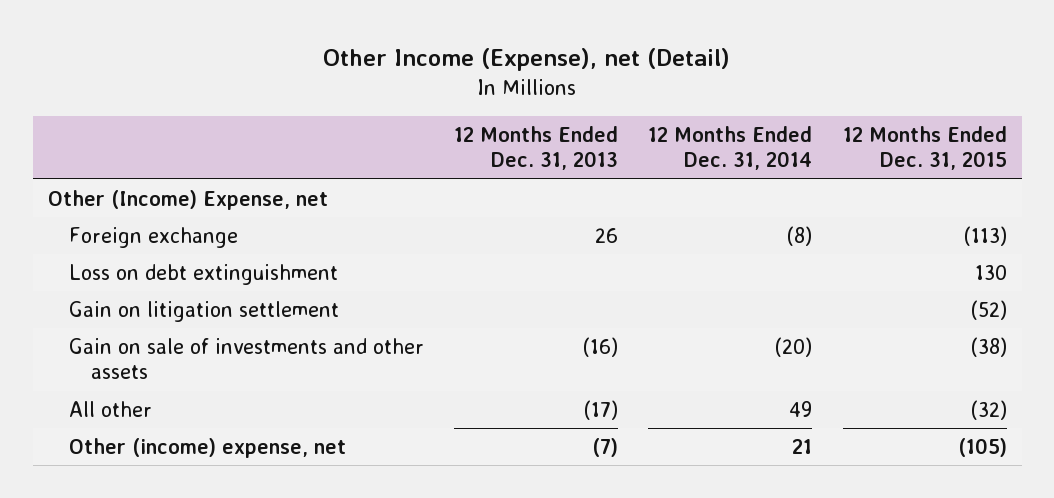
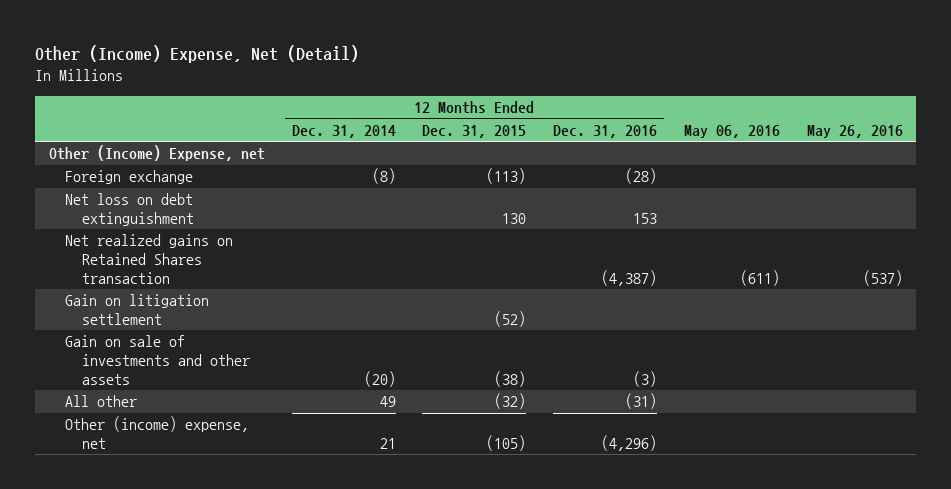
- Other Income (Expense), net (Detail)
+ Other (Income) Expense, Net (Detail)
- | 12 Months Ended Dec. 31, 2013 | 12 Months Ended Dec. 31, 2014 | 12 Months Ended Dec. 31, 2015
+ | 12 Months Ended Dec. 31, 2014 | 12 Months Ended Dec. 31, 2015 | 12 Months Ended Dec. 31, 2016 | May 06, 2016 | May 26, 2016
- Loss on debt extinguishment | | | 130
+ Net loss on debt extinguishment | | 130 | 153 | |
+ Net realized gains on Retained Shares transaction | | | (4,387) | (611) | (537)

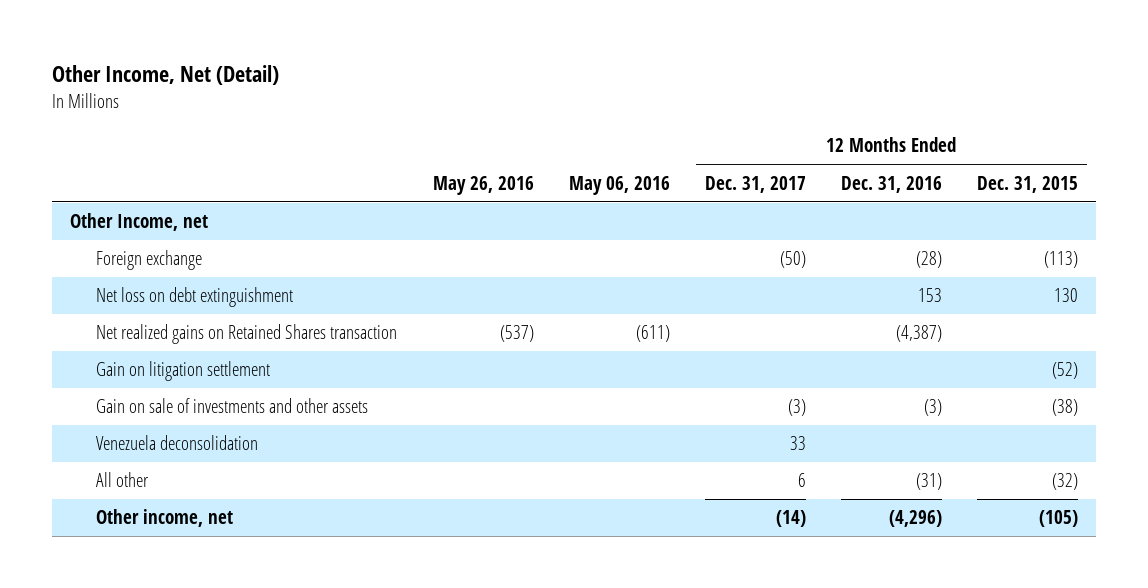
- Other (Income) Expense, Net (Detail)
+ Other Income, Net (Detail)
- | 12 Months Ended Dec. 31, 2014 | 12 Months Ended Dec. 31, 2015 | 12 Months Ended Dec. 31, 2016 | May 06, 2016 | May 26, 2016
+ | May 26, 2016 | May 06, 2016 | 12 Months Ended Dec. 31, 2017 | 12 Months Ended Dec. 31, 2016 | 12 Months Ended Dec. 31, 2015
- Other (Income) Expense, net
+ Other Income, net
+ Venezuela deconsolidation | | | 33 | |
- Other (income) expense, net | 21 | (105) | (4,296) | |
+ Other income, net | | | (14) | (4,296) | (105)

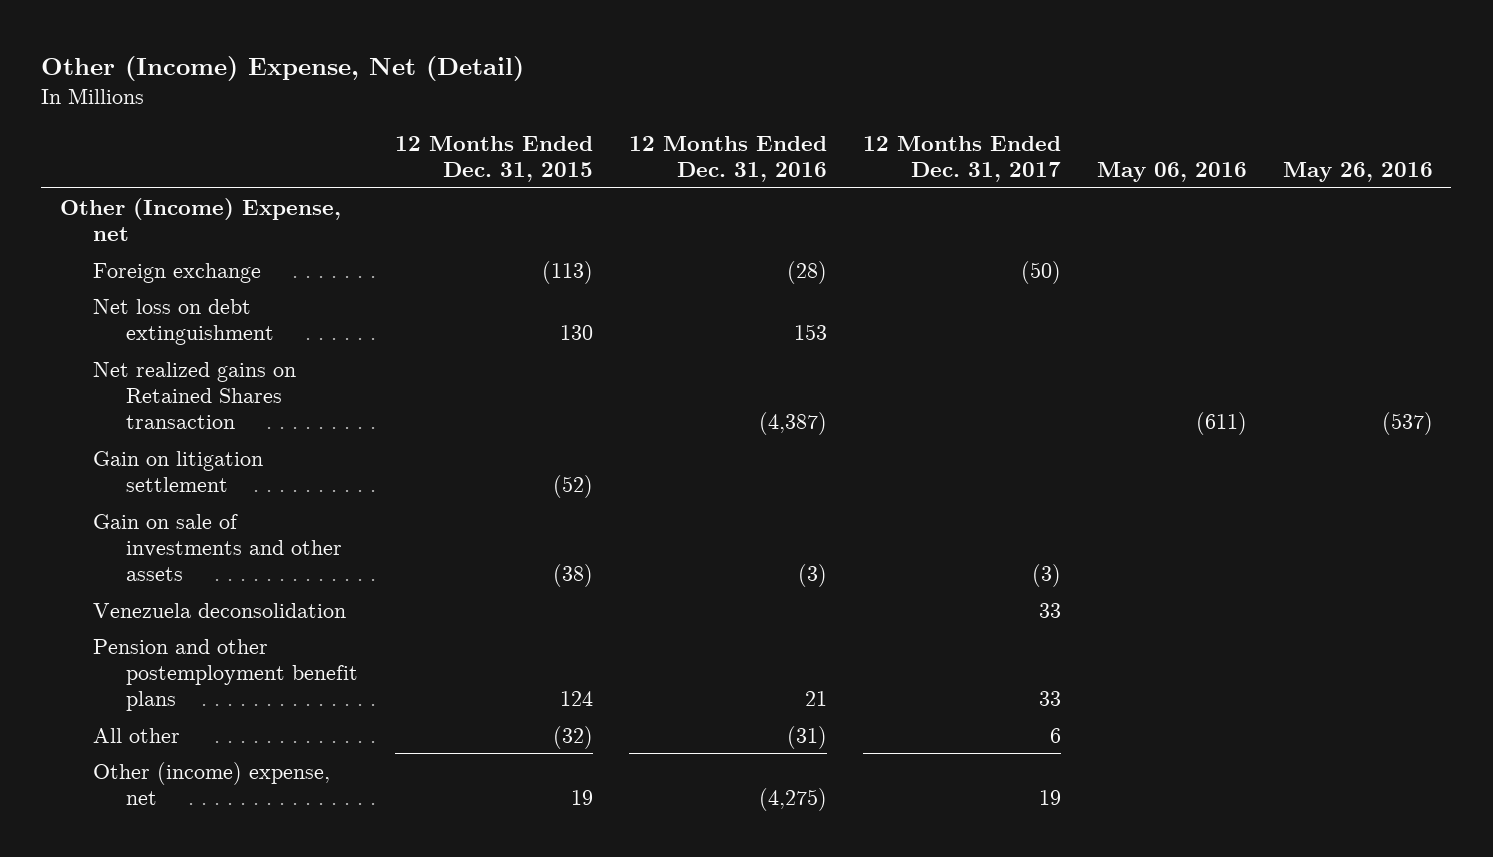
- Other Income, Net (Detail)
+ Other (Income) Expense, Net (Detail)
- | May 26, 2016 | May 06, 2016 | 12 Months Ended Dec. 31, 2017 | 12 Months Ended Dec. 31, 2016 | 12 Months Ended Dec. 31, 2015
+ | 12 Months Ended Dec. 31, 2015 | 12 Months Ended Dec. 31, 2016 | 12 Months Ended Dec. 31, 2017 | May 06, 2016 | May 26, 2016
- Other Income, net
+ Other (Income) Expense, net
+ Pension and other postemployment benefit plans | 124 | 21 | 33 | |
- Other income, net | | | (14) | (4,296) | (105)
+ Other (income) expense, net | 19 | (4,275) | 19 | |

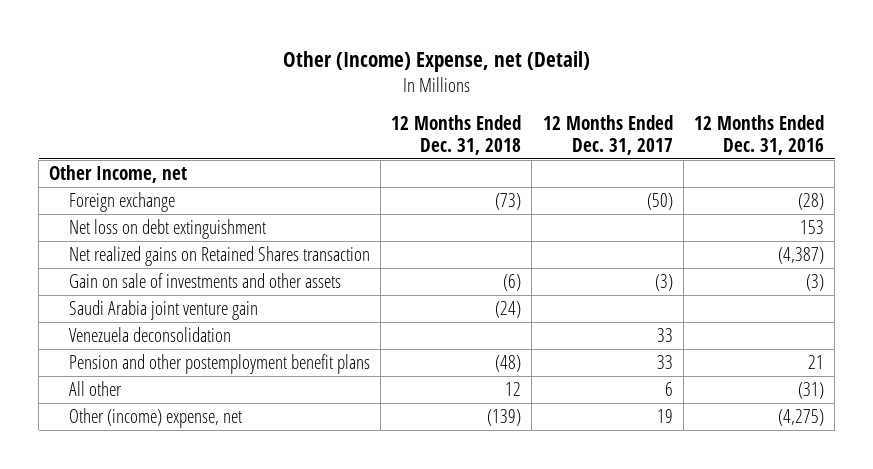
- Other (Income) Expense, Net (Detail)
+ Other (Income) Expense, net (Detail)
- | 12 Months Ended Dec. 31, 2015 | 12 Months Ended Dec. 31, 2016 | 12 Months Ended Dec. 31, 2017 | May 06, 2016 | May 26, 2016
+ | 12 Months Ended Dec. 31, 2018 | 12 Months Ended Dec. 31, 2017 | 12 Months Ended Dec. 31, 2016
- Other (Income) Expense, net
+ Other Income, net
- Gain on litigation settlement | (52) | | | |
+ Saudi Arabia joint venture gain | (24) | |

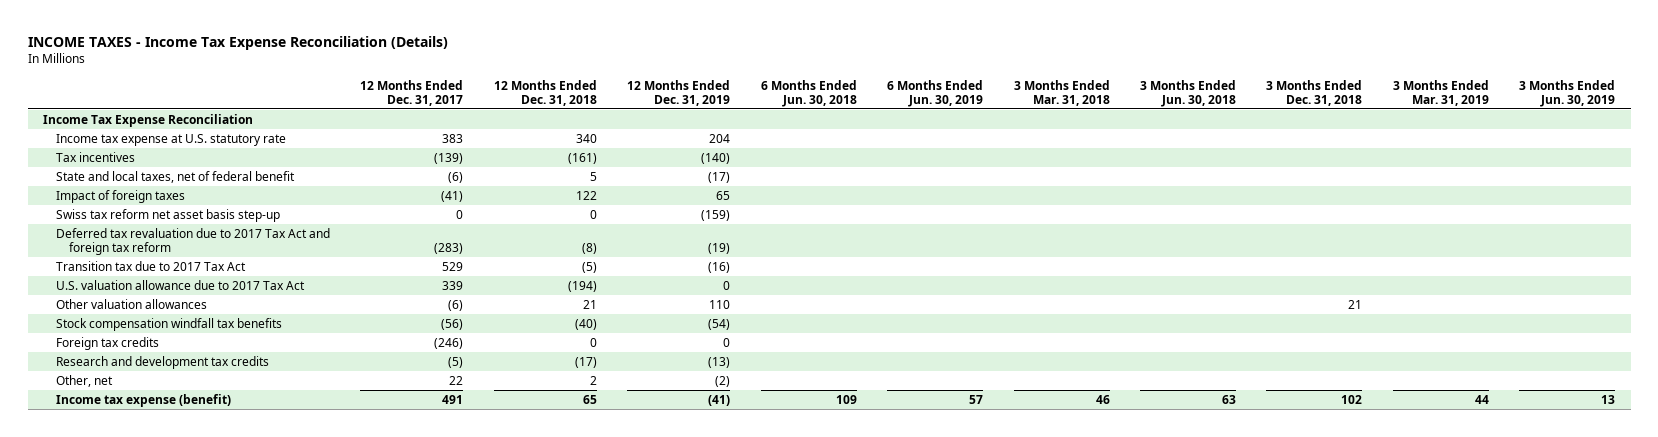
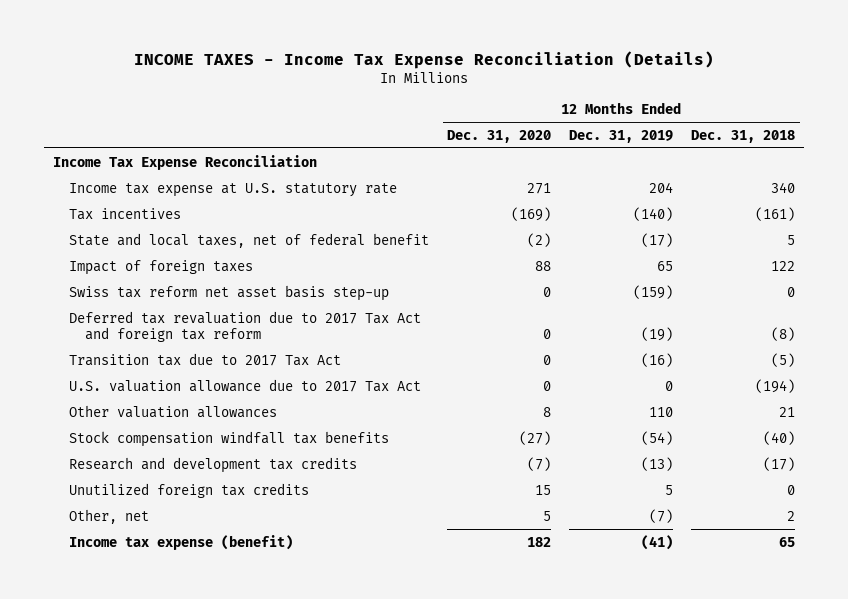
- | 12 Months Ended Dec. 31, 2017 | 12 Months Ended Dec. 31, 2018 | 12 Months Ended Dec. 31, 2019 | 6 Months Ended Jun. 30, 2018 | 6 Months Ended Jun. 30, 2019 | 3 Months Ended Mar. 31, 2018 | 3 Months Ended Jun. 30, 2018 | 3 Months Ended Dec. 31, 2018 | 3 Months Ended Mar. 31, 2019 | 3 Months Ended Jun. 30, 2019
+ | 12 Months Ended Dec. 31, 2020 | 12 Months Ended Dec. 31, 2019 | 12 Months Ended Dec. 31, 2018
- Foreign tax credits | (246) | 0 | 0 | | | | | | |
- Other, net | 22 | 2 | (2) | | | | | | |
+ Unutilized foreign tax credits | 15 | 5 | 0
+ Other, net | 5 | (7) | 2

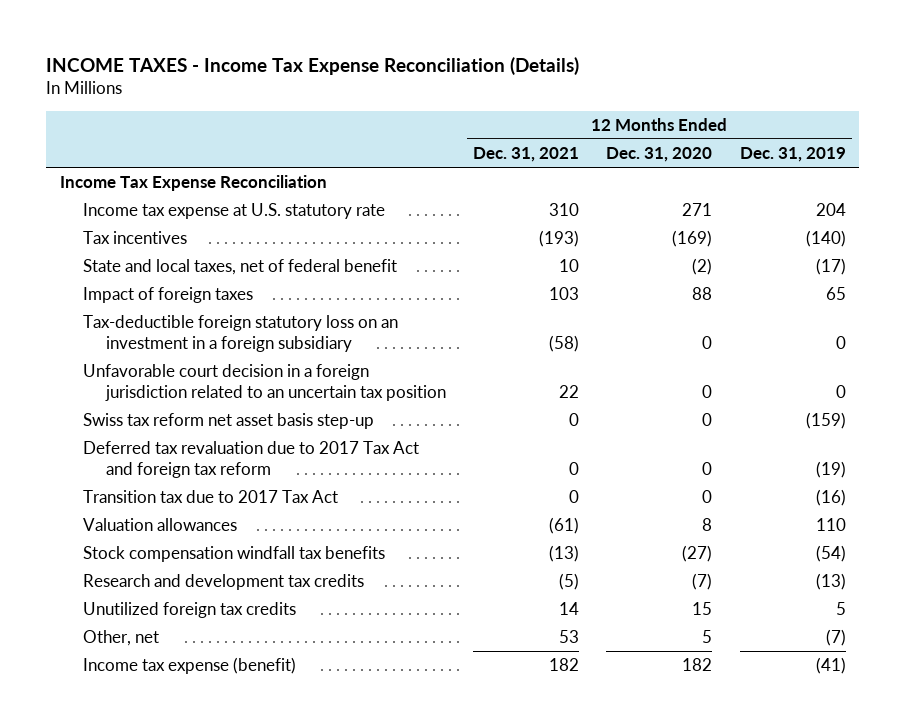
- | 12 Months Ended Dec. 31, 2020 | 12 Months Ended Dec. 31, 2019 | 12 Months Ended Dec. 31, 2018
+ | 12 Months Ended Dec. 31, 2021 | 12 Months Ended Dec. 31, 2020 | 12 Months Ended Dec. 31, 2019
+ Tax-deductible foreign statutory loss on an investment in a foreign subsidiary | (58) | 0 | 0
+ Unfavorable court decision in a foreign jurisdiction related to an uncertain tax position | 22 | 0 | 0
- U.S. valuation allowance due to 2017 Tax Act | 0 | 0 | (194)
- Other valuation allowances | 8 | 110 | 21
+ Valuation allowances | (61) | 8 | 110

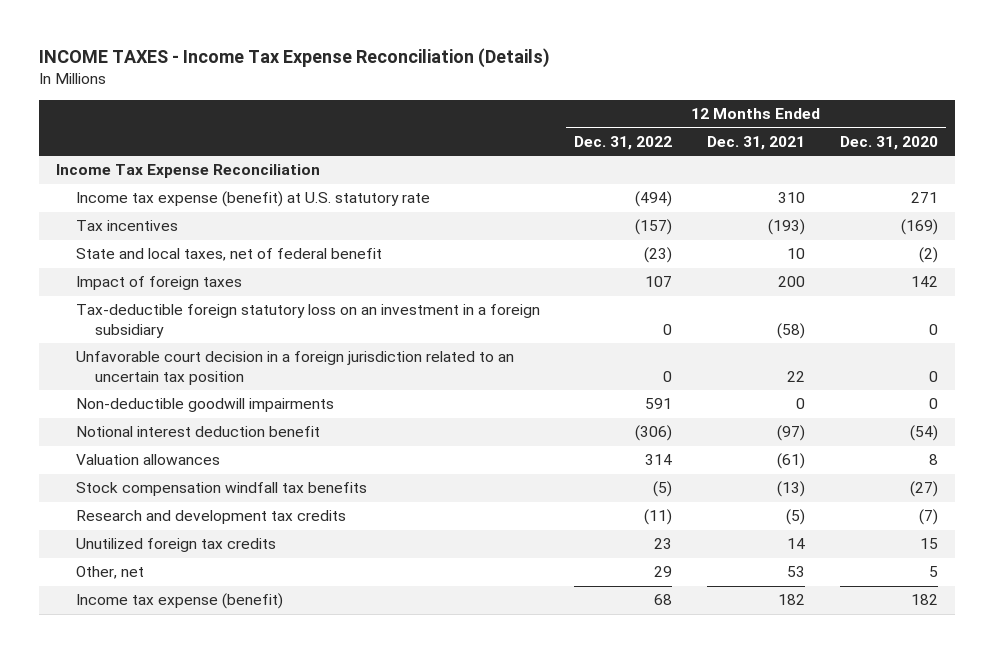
- | 12 Months Ended Dec. 31, 2021 | 12 Months Ended Dec. 31, 2020 | 12 Months Ended Dec. 31, 2019
+ | 12 Months Ended Dec. 31, 2022 | 12 Months Ended Dec. 31, 2021 | 12 Months Ended Dec. 31, 2020
- Income tax expense at U.S. statutory rate | 310 | 271 | 204
+ Income tax expense (benefit) at U.S. statutory rate | (494) | 310 | 271
- Impact of foreign taxes | 103 | 88 | 65
+ Impact of foreign taxes | 107 | 200 | 142
- Swiss tax reform net asset basis step-up | 0 | 0 | (159)
- Deferred tax revaluation due to 2017 Tax Act and foreign tax reform | 0 | 0 | (19)
- Transition tax due to 2017 Tax Act | 0 | 0 | (16)
+ Non-deductible goodwill impairments | 591 | 0 | 0
+ Notional interest deduction benefit | (306) | (97) | (54)

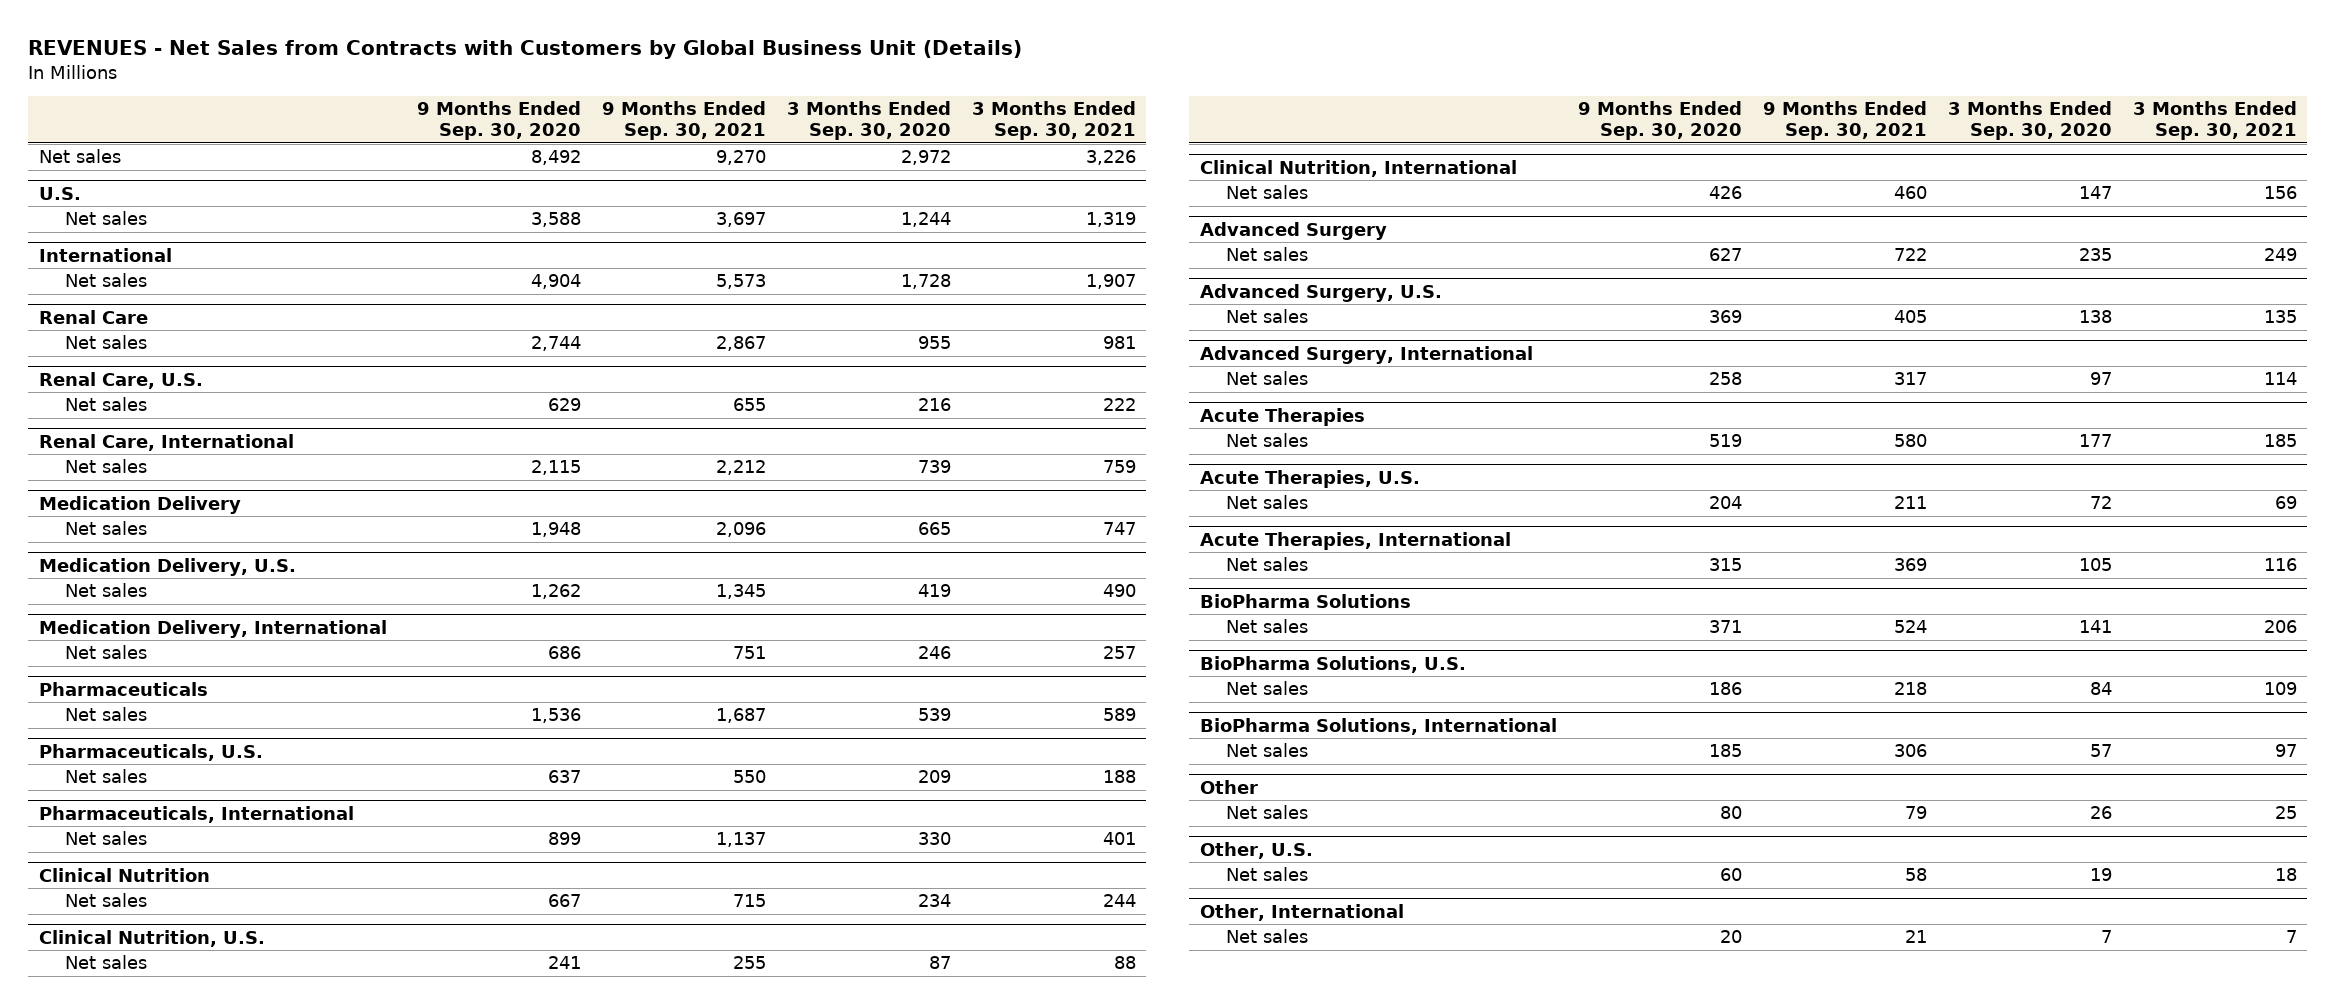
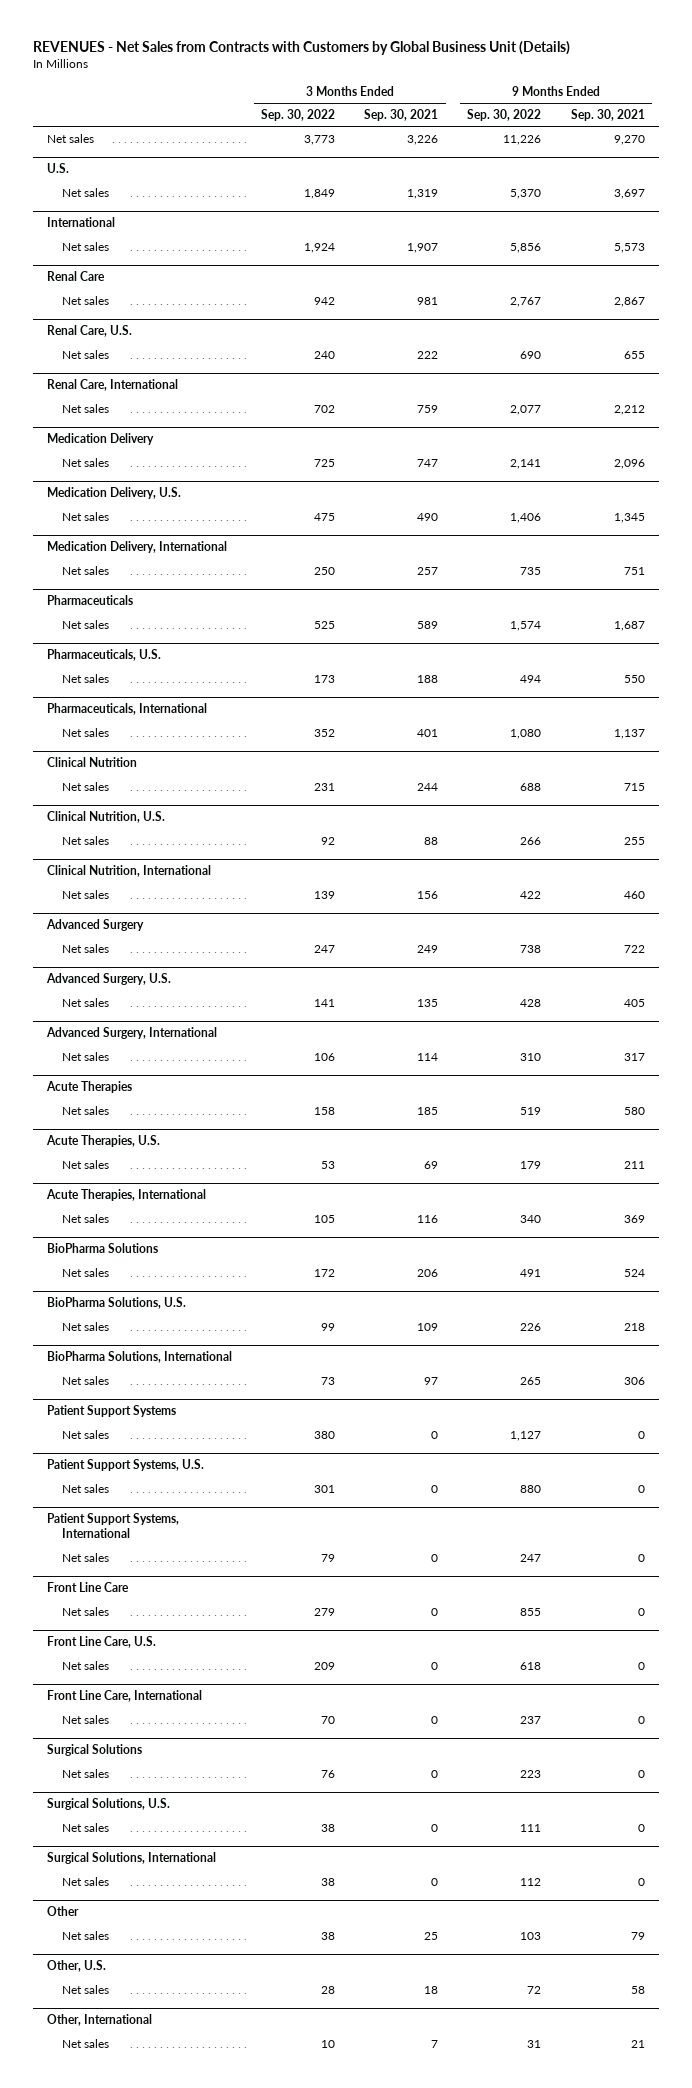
- | 9 Months Ended Sep. 30, 2020 | 9 Months Ended Sep. 30, 2021 | 3 Months Ended Sep. 30, 2020 | 3 Months Ended Sep. 30, 2021
+ | 3 Months Ended Sep. 30, 2022 | 3 Months Ended Sep. 30, 2021 | 9 Months Ended Sep. 30, 2022 | 9 Months Ended Sep. 30, 2021
+ Patient Support Systems
+ Net sales | 380 | 0 | 1,127 | 0
+ Patient Support Systems, U.S.
+ Net sales | 301 | 0 | 880 | 0
+ Patient Support Systems, International
+ Net sales | 79 | 0 | 247 | 0
+ Front Line Care
+ Net sales | 279 | 0 | 855 | 0
+ Front Line Care, U.S.
+ Net sales | 209 | 0 | 618 | 0
+ Front Line Care, International
+ Net sales | 70 | 0 | 237 | 0
+ Surgical Solutions
+ Net sales | 76 | 0 | 223 | 0
+ Surgical Solutions, U.S.
+ Net sales | 38 | 0 | 111 | 0
+ Surgical Solutions, International
+ Net sales | 38 | 0 | 112 | 0

